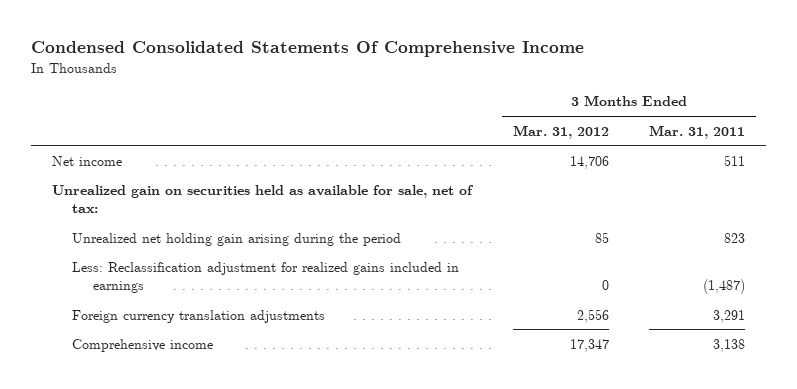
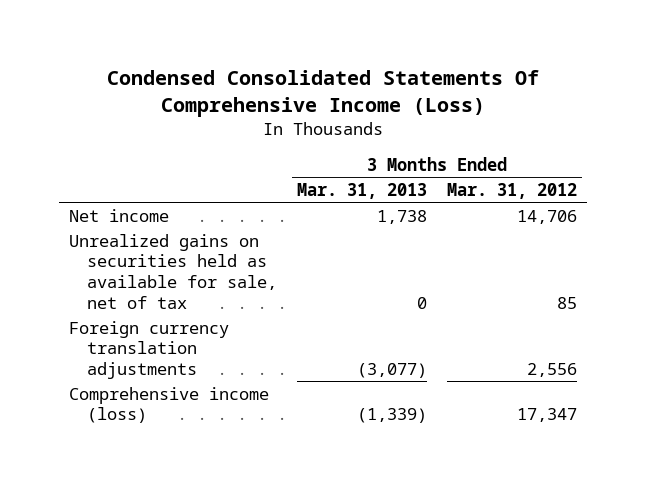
- Condensed Consolidated Statements Of Comprehensive Income
+ Condensed Consolidated Statements Of Comprehensive Income (Loss)
- | 3 Months Ended Mar. 31, 2012 | 3 Months Ended Mar. 31, 2011
+ | 3 Months Ended Mar. 31, 2013 | 3 Months Ended Mar. 31, 2012
- Unrealized gain on securities held as available for sale, net of tax:
- Unrealized net holding gain arising during the period | 85 | 823
- Less: Reclassification adjustment for realized gains included in earnings | 0 | (1,487)
+ Unrealized gains on securities held as available for sale, net of tax | 0 | 85
- Comprehensive income | 17,347 | 3,138
+ Comprehensive income (loss) | (1,339) | 17,347

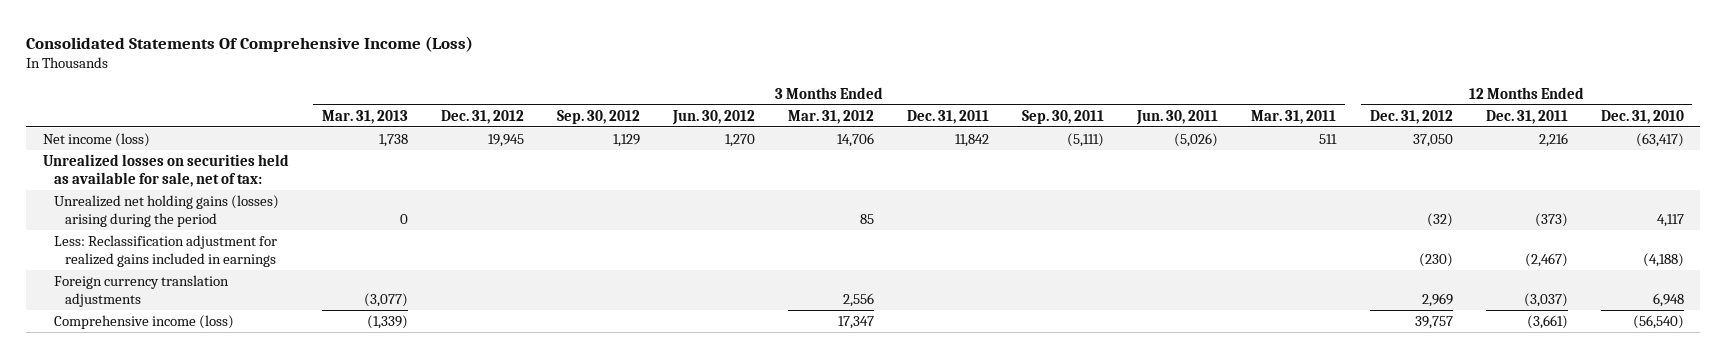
- Condensed Consolidated Statements Of Comprehensive Income (Loss)
+ Consolidated Statements Of Comprehensive Income (Loss)
- | 3 Months Ended Mar. 31, 2013 | 3 Months Ended Mar. 31, 2012
+ | 3 Months Ended Mar. 31, 2013 | 3 Months Ended Dec. 31, 2012 | 3 Months Ended Sep. 30, 2012 | 3 Months Ended Jun. 30, 2012 | 3 Months Ended Mar. 31, 2012 | 3 Months Ended Dec. 31, 2011 | 3 Months Ended Sep. 30, 2011 | 3 Months Ended Jun. 30, 2011 | 3 Months Ended Mar. 31, 2011 | 12 Months Ended Dec. 31, 2012 | 12 Months Ended Dec. 31, 2011 | 12 Months Ended Dec. 31, 2010
- Net income | 1,738 | 14,706
- Unrealized gains on securities held as available for sale, net of tax | 0 | 85
+ Net income (loss) | 1,738 | 19,945 | 1,129 | 1,270 | 14,706 | 11,842 | (5,111) | (5,026) | 511 | 37,050 | 2,216 | (63,417)
+ Unrealized losses on securities held as available for sale, net of tax:
+ Unrealized net holding gains (losses) arising during the period | 0 | | | | 85 | | | | | (32) | (373) | 4,117
+ Less: Reclassification adjustment for realized gains included in earnings | | | | | | | | | | (230) | (2,467) | (4,188)

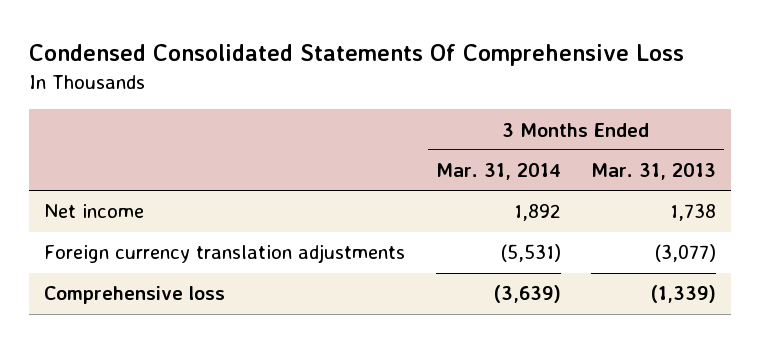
- Consolidated Statements Of Comprehensive Income (Loss)
+ Condensed Consolidated Statements Of Comprehensive Loss
- | 3 Months Ended Mar. 31, 2013 | 3 Months Ended Dec. 31, 2012 | 3 Months Ended Sep. 30, 2012 | 3 Months Ended Jun. 30, 2012 | 3 Months Ended Mar. 31, 2012 | 3 Months Ended Dec. 31, 2011 | 3 Months Ended Sep. 30, 2011 | 3 Months Ended Jun. 30, 2011 | 3 Months Ended Mar. 31, 2011 | 12 Months Ended Dec. 31, 2012 | 12 Months Ended Dec. 31, 2011 | 12 Months Ended Dec. 31, 2010
+ | 3 Months Ended Mar. 31, 2014 | 3 Months Ended Mar. 31, 2013
- Net income (loss) | 1,738 | 19,945 | 1,129 | 1,270 | 14,706 | 11,842 | (5,111) | (5,026) | 511 | 37,050 | 2,216 | (63,417)
- Unrealized losses on securities held as available for sale, net of tax:
- Unrealized net holding gains (losses) arising during the period | 0 | | | | 85 | | | | | (32) | (373) | 4,117
- Less: Reclassification adjustment for realized gains included in earnings | | | | | | | | | | (230) | (2,467) | (4,188)
+ Net income | 1,892 | 1,738
- Comprehensive income (loss) | (1,339) | | | | 17,347 | | | | | 39,757 | (3,661) | (56,540)
+ Comprehensive loss | (3,639) | (1,339)

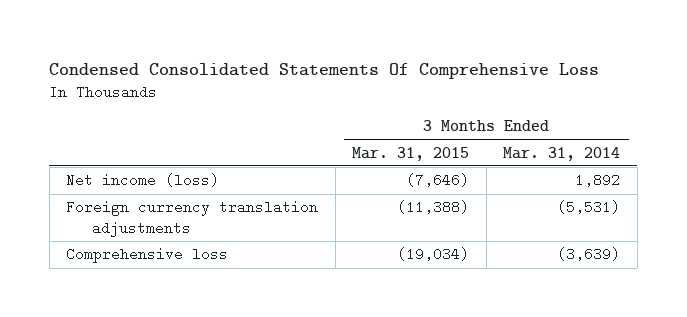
- | 3 Months Ended Mar. 31, 2014 | 3 Months Ended Mar. 31, 2013
+ | 3 Months Ended Mar. 31, 2015 | 3 Months Ended Mar. 31, 2014
- Net income | 1,892 | 1,738
+ Net income (loss) | (7,646) | 1,892

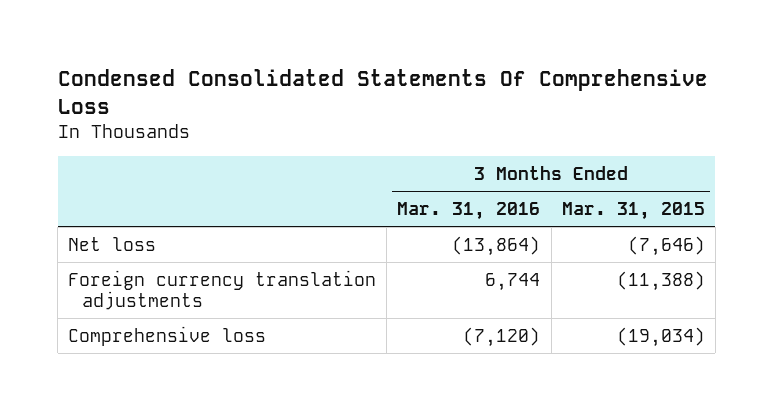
- | 3 Months Ended Mar. 31, 2015 | 3 Months Ended Mar. 31, 2014
+ | 3 Months Ended Mar. 31, 2016 | 3 Months Ended Mar. 31, 2015
- Net income (loss) | (7,646) | 1,892
+ Net loss | (13,864) | (7,646)

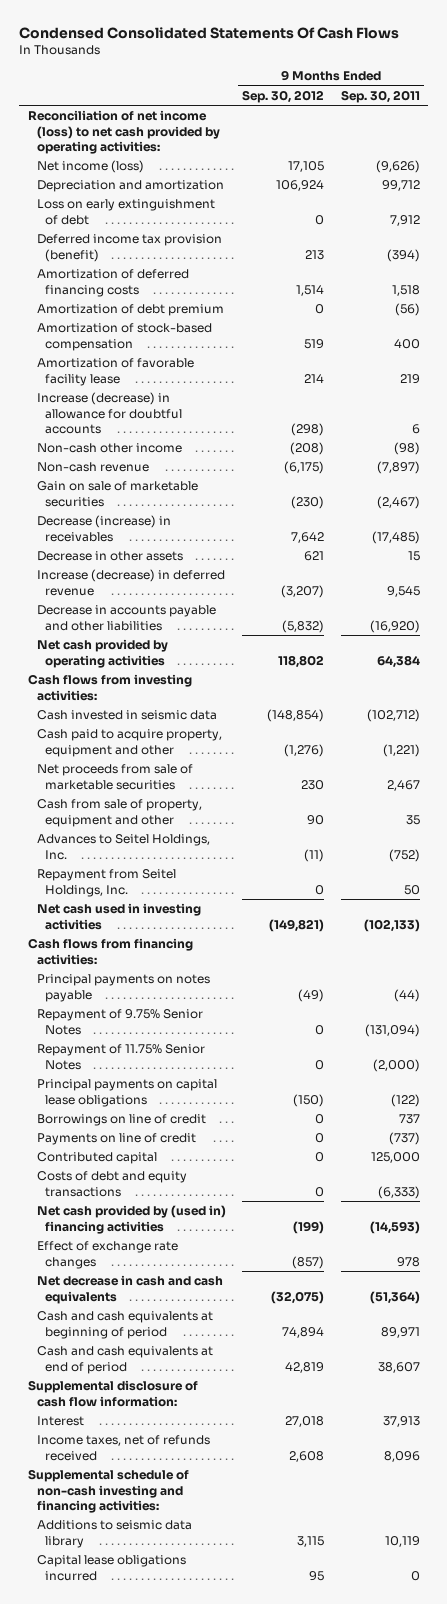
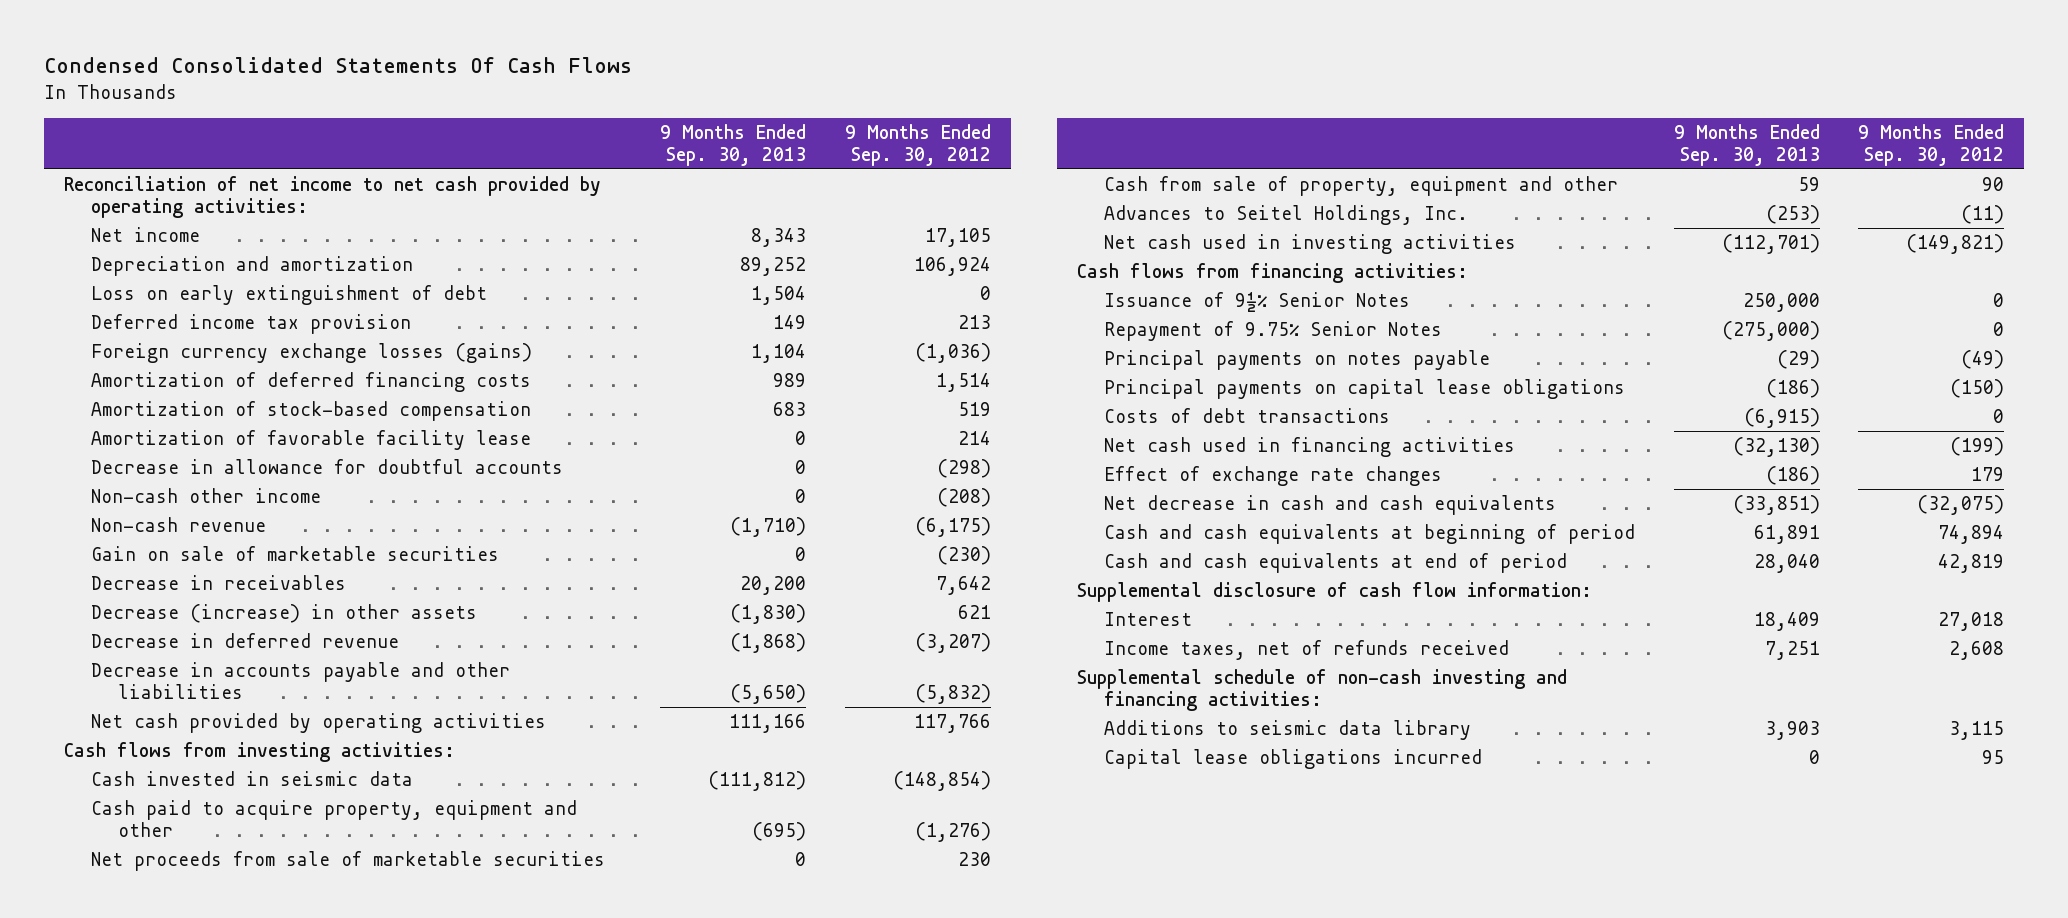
- | 9 Months Ended Sep. 30, 2012 | 9 Months Ended Sep. 30, 2011
+ | 9 Months Ended Sep. 30, 2013 | 9 Months Ended Sep. 30, 2012
- Reconciliation of net income (loss) to net cash provided by operating activities:
- Net income (loss) | 17,105 | (9,626)
+ Reconciliation of net income to net cash provided by operating activities:
+ Net income | 8,343 | 17,105
- Deferred income tax provision (benefit) | 213 | (394)
+ Deferred income tax provision | 149 | 213
+ Foreign currency exchange losses (gains) | 1,104 | (1,036)
- Amortization of debt premium | 0 | (56)
- Increase (decrease) in allowance for doubtful accounts | (298) | 6
+ Decrease in allowance for doubtful accounts | 0 | (298)
- Decrease (increase) in receivables | 7,642 | (17,485)
- Decrease in other assets | 621 | 15
- Increase (decrease) in deferred revenue | (3,207) | 9,545
+ Decrease in receivables | 20,200 | 7,642
+ Decrease (increase) in other assets | (1,830) | 621
+ Decrease in deferred revenue | (1,868) | (3,207)
- Net cash provided by operating activities | 118,802 | 64,384
+ Net cash provided by operating activities | 111,166 | 117,766
- Repayment from Seitel Holdings, Inc. | 0 | 50
+ Issuance of 9½% Senior Notes | 250,000 | 0
- Repayment of 11.75% Senior Notes | 0 | (2,000)
moved down: Principal payments on notes payable | (29) | (49)
- Borrowings on line of credit | 0 | 737
- Payments on line of credit | 0 | (737)
- Contributed capital | 0 | 125,000
- Costs of debt and equity transactions | 0 | (6,333)
- Net cash provided by (used in) financing activities | (199) | (14,593)
- Effect of exchange rate changes | (857) | 978
+ Costs of debt transactions | (6,915) | 0
+ Net cash used in financing activities | (32,130) | (199)
+ Effect of exchange rate changes | (186) | 179

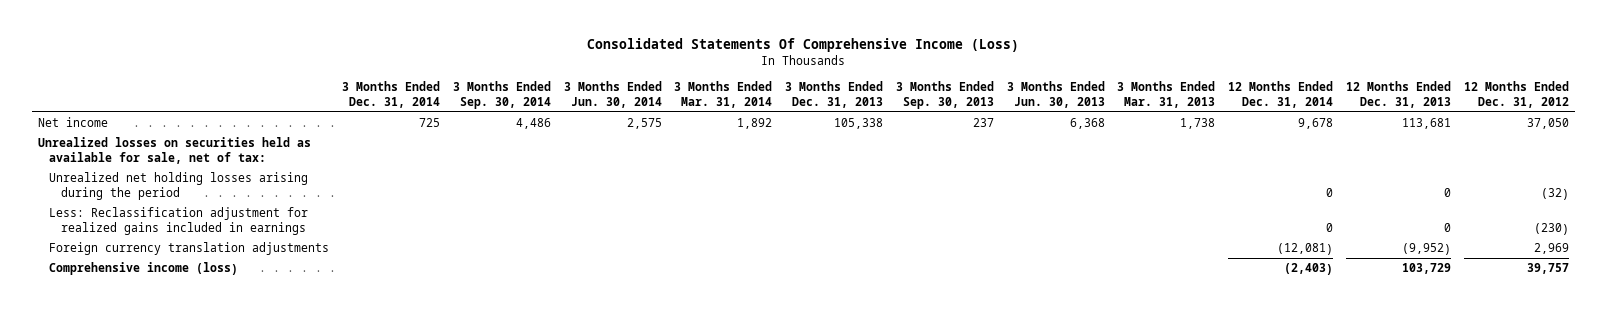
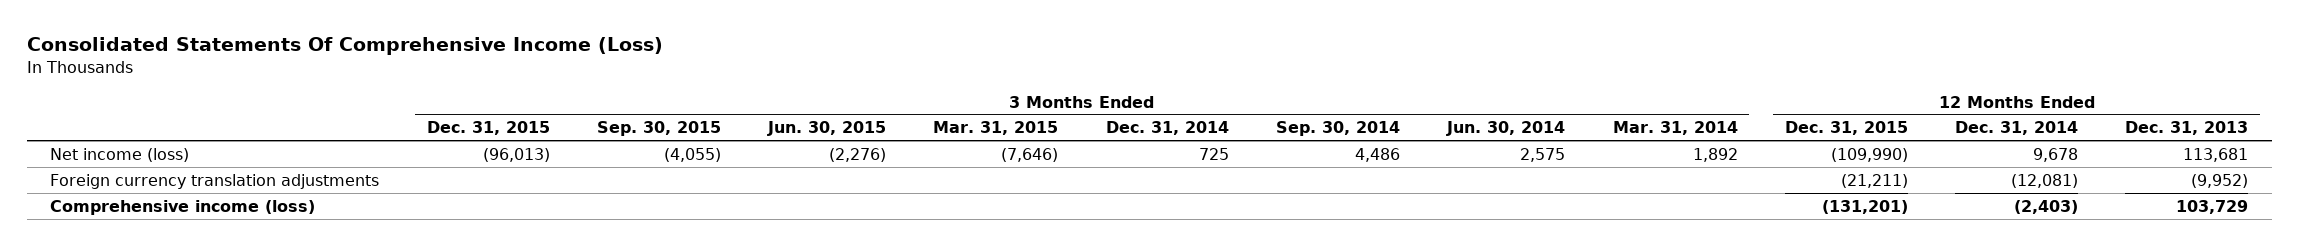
- | 3 Months Ended Dec. 31, 2014 | 3 Months Ended Sep. 30, 2014 | 3 Months Ended Jun. 30, 2014 | 3 Months Ended Mar. 31, 2014 | 3 Months Ended Dec. 31, 2013 | 3 Months Ended Sep. 30, 2013 | 3 Months Ended Jun. 30, 2013 | 3 Months Ended Mar. 31, 2013 | 12 Months Ended Dec. 31, 2014 | 12 Months Ended Dec. 31, 2013 | 12 Months Ended Dec. 31, 2012
+ | 3 Months Ended Dec. 31, 2015 | 3 Months Ended Sep. 30, 2015 | 3 Months Ended Jun. 30, 2015 | 3 Months Ended Mar. 31, 2015 | 3 Months Ended Dec. 31, 2014 | 3 Months Ended Sep. 30, 2014 | 3 Months Ended Jun. 30, 2014 | 3 Months Ended Mar. 31, 2014 | 12 Months Ended Dec. 31, 2015 | 12 Months Ended Dec. 31, 2014 | 12 Months Ended Dec. 31, 2013
- Net income | 725 | 4,486 | 2,575 | 1,892 | 105,338 | 237 | 6,368 | 1,738 | 9,678 | 113,681 | 37,050
- Unrealized losses on securities held as available for sale, net of tax:
- Unrealized net holding losses arising during the period | | | | | | | | | 0 | 0 | (32)
- Less: Reclassification adjustment for realized gains included in earnings | | | | | | | | | 0 | 0 | (230)
+ Net income (loss) | (96,013) | (4,055) | (2,276) | (7,646) | 725 | 4,486 | 2,575 | 1,892 | (109,990) | 9,678 | 113,681

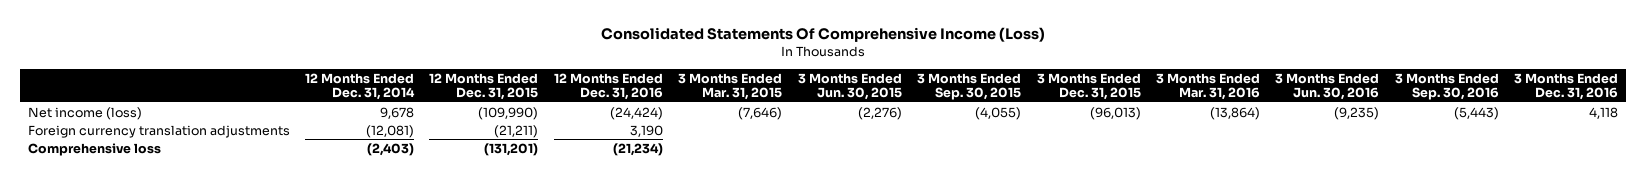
- | 3 Months Ended Dec. 31, 2015 | 3 Months Ended Sep. 30, 2015 | 3 Months Ended Jun. 30, 2015 | 3 Months Ended Mar. 31, 2015 | 3 Months Ended Dec. 31, 2014 | 3 Months Ended Sep. 30, 2014 | 3 Months Ended Jun. 30, 2014 | 3 Months Ended Mar. 31, 2014 | 12 Months Ended Dec. 31, 2015 | 12 Months Ended Dec. 31, 2014 | 12 Months Ended Dec. 31, 2013
+ | 12 Months Ended Dec. 31, 2014 | 12 Months Ended Dec. 31, 2015 | 12 Months Ended Dec. 31, 2016 | 3 Months Ended Mar. 31, 2015 | 3 Months Ended Jun. 30, 2015 | 3 Months Ended Sep. 30, 2015 | 3 Months Ended Dec. 31, 2015 | 3 Months Ended Mar. 31, 2016 | 3 Months Ended Jun. 30, 2016 | 3 Months Ended Sep. 30, 2016 | 3 Months Ended Dec. 31, 2016
- Comprehensive income (loss) | | | | | | | | | (131,201) | (2,403) | 103,729
+ Comprehensive loss | (2,403) | (131,201) | (21,234) | | | | | | | |

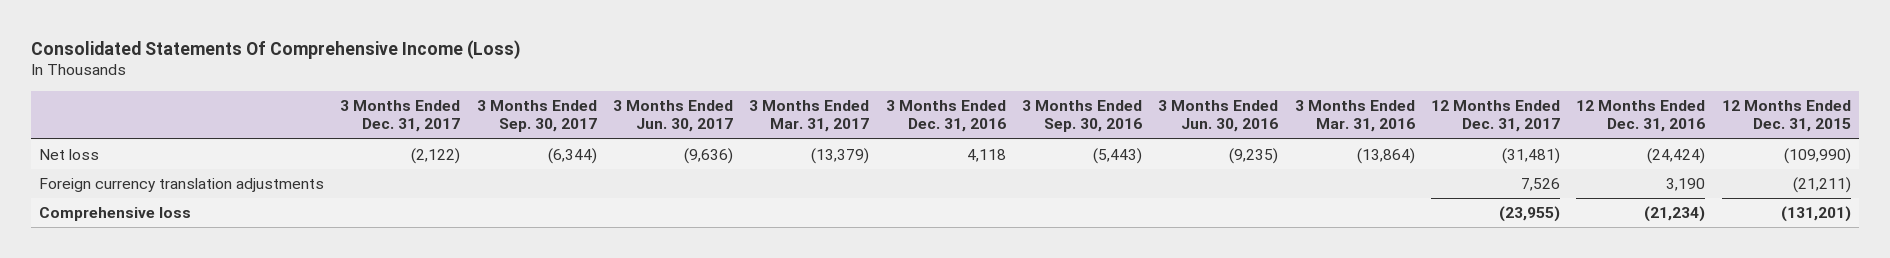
- | 12 Months Ended Dec. 31, 2014 | 12 Months Ended Dec. 31, 2015 | 12 Months Ended Dec. 31, 2016 | 3 Months Ended Mar. 31, 2015 | 3 Months Ended Jun. 30, 2015 | 3 Months Ended Sep. 30, 2015 | 3 Months Ended Dec. 31, 2015 | 3 Months Ended Mar. 31, 2016 | 3 Months Ended Jun. 30, 2016 | 3 Months Ended Sep. 30, 2016 | 3 Months Ended Dec. 31, 2016
+ | 3 Months Ended Dec. 31, 2017 | 3 Months Ended Sep. 30, 2017 | 3 Months Ended Jun. 30, 2017 | 3 Months Ended Mar. 31, 2017 | 3 Months Ended Dec. 31, 2016 | 3 Months Ended Sep. 30, 2016 | 3 Months Ended Jun. 30, 2016 | 3 Months Ended Mar. 31, 2016 | 12 Months Ended Dec. 31, 2017 | 12 Months Ended Dec. 31, 2016 | 12 Months Ended Dec. 31, 2015
- Net income (loss) | 9,678 | (109,990) | (24,424) | (7,646) | (2,276) | (4,055) | (96,013) | (13,864) | (9,235) | (5,443) | 4,118
+ Net loss | (2,122) | (6,344) | (9,636) | (13,379) | 4,118 | (5,443) | (9,235) | (13,864) | (31,481) | (24,424) | (109,990)

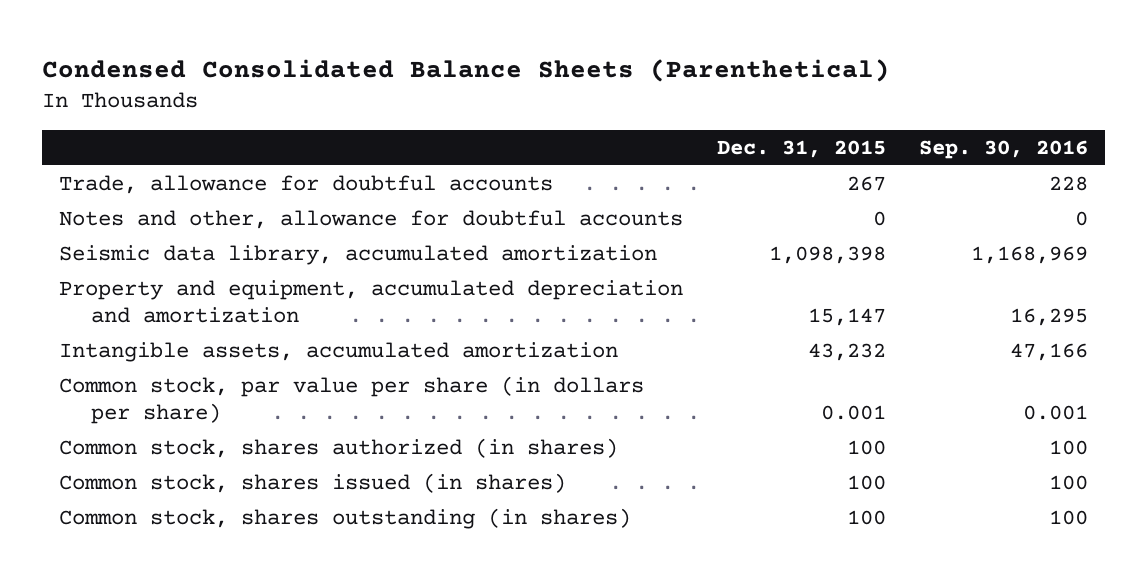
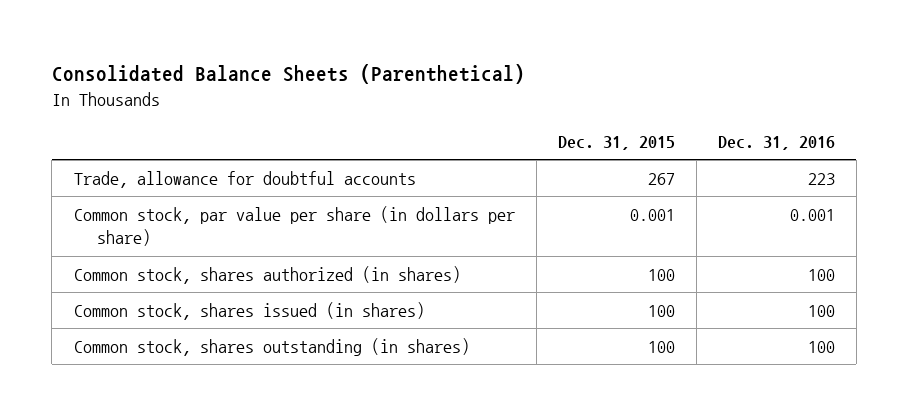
- Condensed Consolidated Balance Sheets (Parenthetical)
+ Consolidated Balance Sheets (Parenthetical)
- | Dec. 31, 2015 | Sep. 30, 2016
+ | Dec. 31, 2015 | Dec. 31, 2016
- Notes and other, allowance for doubtful accounts | 0 | 0
- Seismic data library, accumulated amortization | 1,098,398 | 1,168,969
- Property and equipment, accumulated depreciation and amortization | 15,147 | 16,295
- Intangible assets, accumulated amortization | 43,232 | 47,166

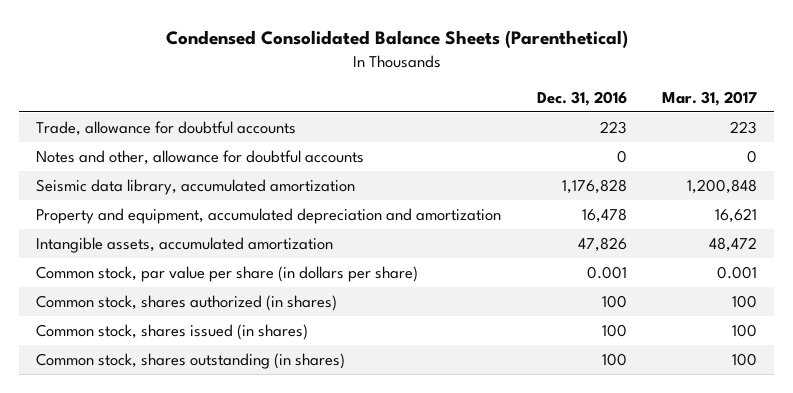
- Consolidated Balance Sheets (Parenthetical)
+ Condensed Consolidated Balance Sheets (Parenthetical)
- | Dec. 31, 2015 | Dec. 31, 2016
+ | Dec. 31, 2016 | Mar. 31, 2017
+ Notes and other, allowance for doubtful accounts | 0 | 0
+ Seismic data library, accumulated amortization | 1,176,828 | 1,200,848
+ Property and equipment, accumulated depreciation and amortization | 16,478 | 16,621
+ Intangible assets, accumulated amortization | 47,826 | 48,472

